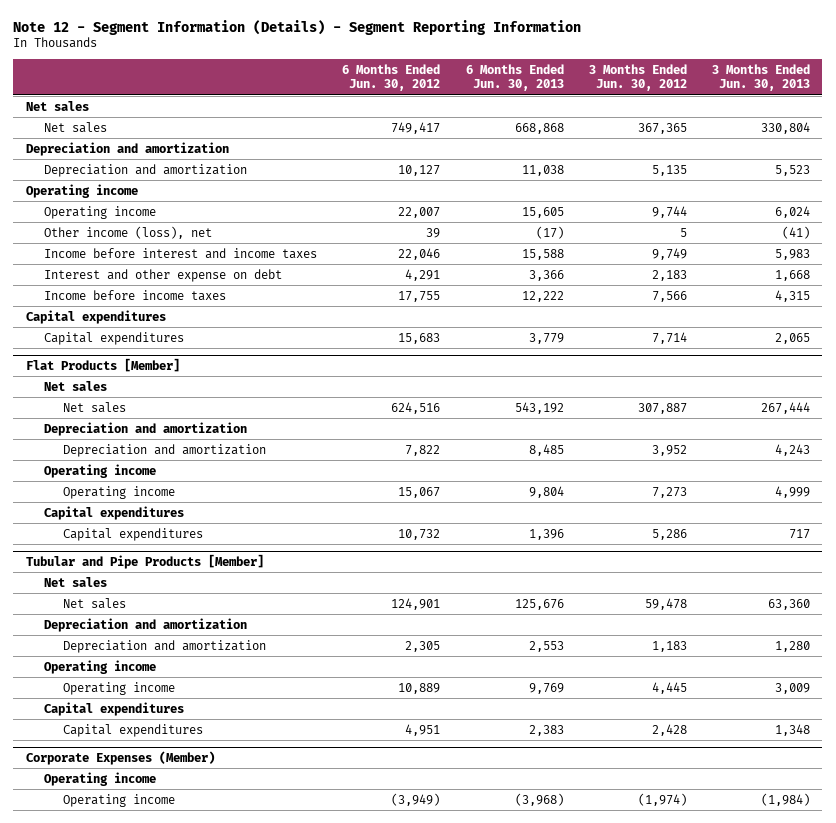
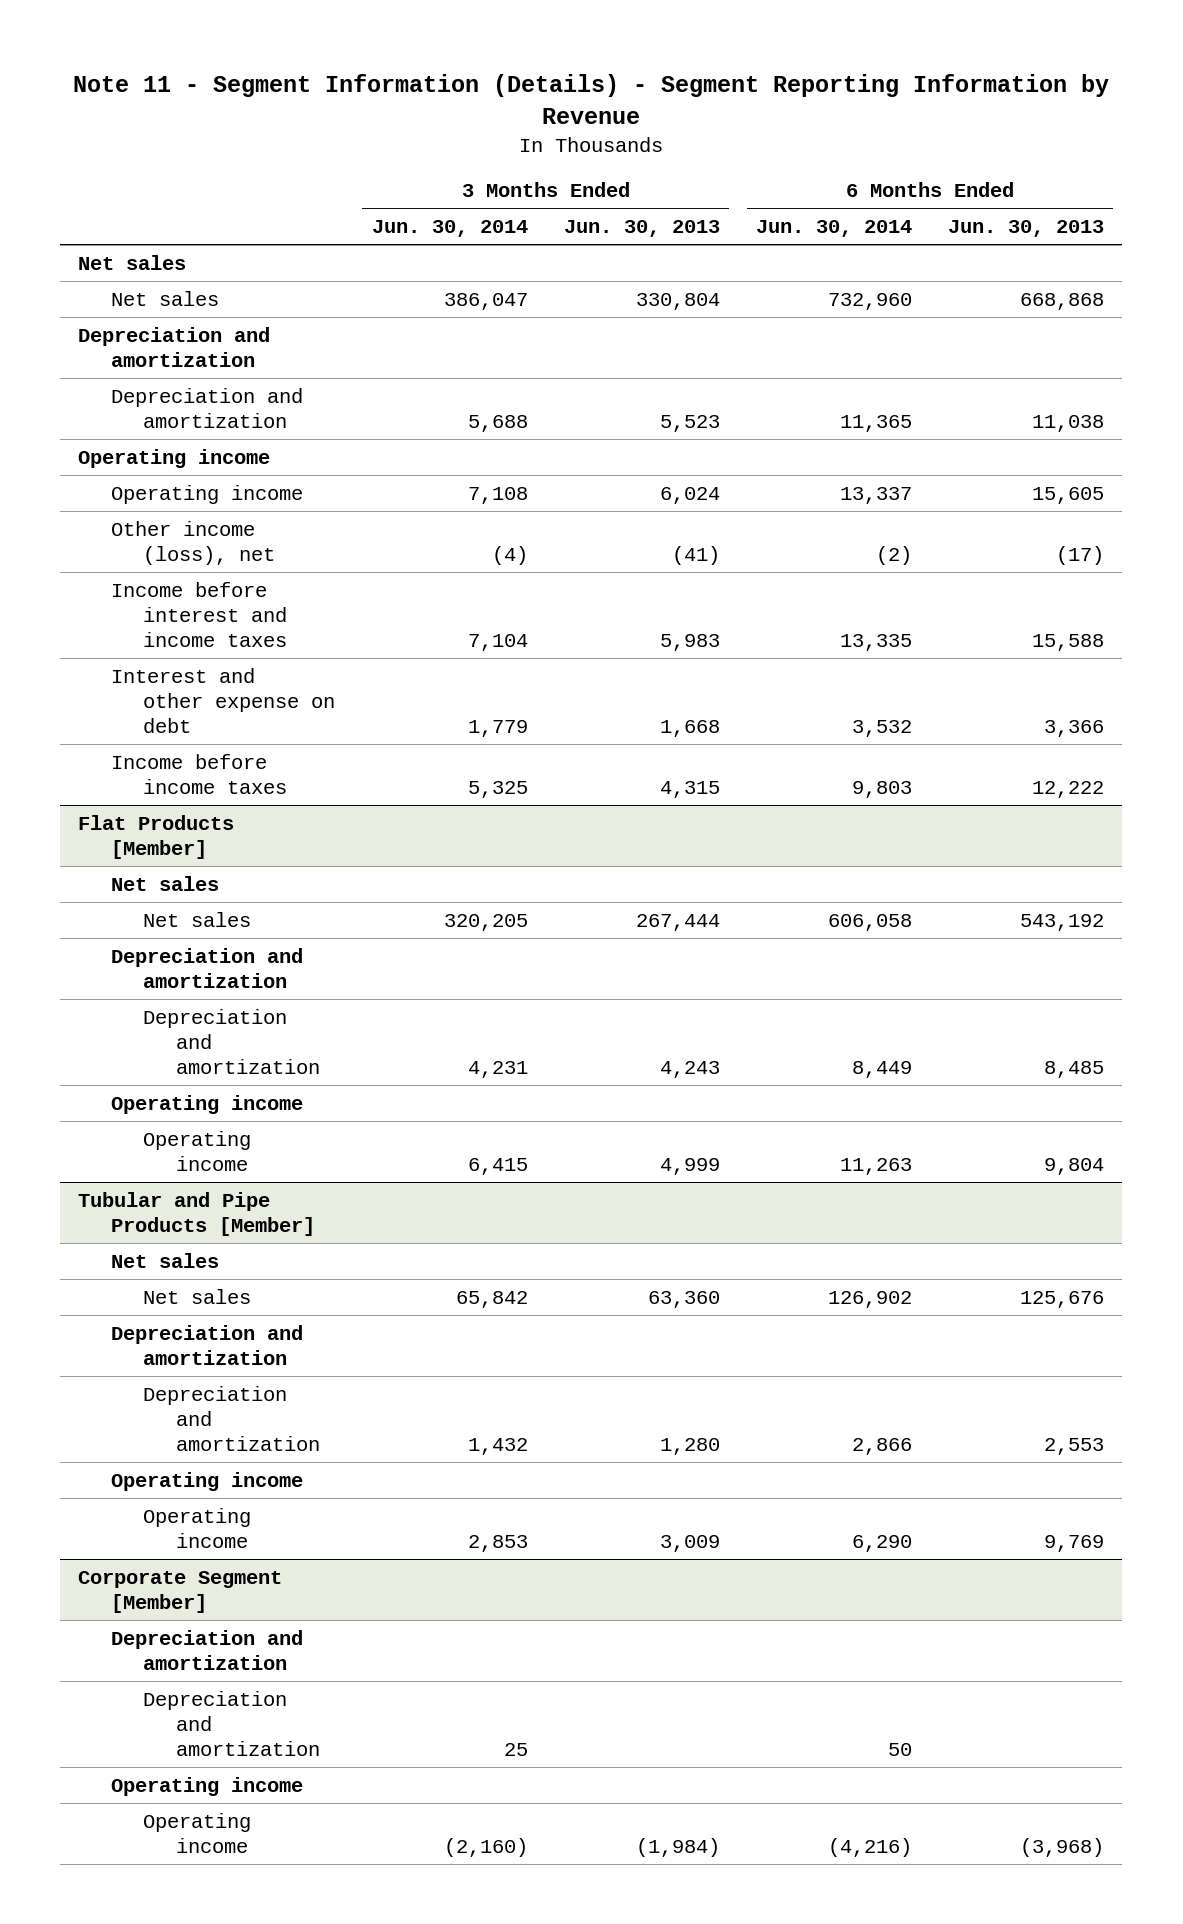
- Note 12 - Segment Information (Details) - Segment Reporting Information
+ Note 11 - Segment Information (Details) - Segment Reporting Information by Revenue
- | 6 Months Ended Jun. 30, 2012 | 6 Months Ended Jun. 30, 2013 | 3 Months Ended Jun. 30, 2012 | 3 Months Ended Jun. 30, 2013
+ | 3 Months Ended Jun. 30, 2014 | 3 Months Ended Jun. 30, 2013 | 6 Months Ended Jun. 30, 2014 | 6 Months Ended Jun. 30, 2013
- Capital expenditures
- Capital expenditures | 15,683 | 3,779 | 7,714 | 2,065
@ Flat Products [Member]
- Capital expenditures
- Capital expenditures | 10,732 | 1,396 | 5,286 | 717
@ Tubular and Pipe Products [Member]
- Capital expenditures
- Capital expenditures | 4,951 | 2,383 | 2,428 | 1,348
- Corporate Expenses (Member)
+ Corporate Segment [Member]
+ Depreciation and amortization
+ Depreciation and amortization | 25 | | 50 |

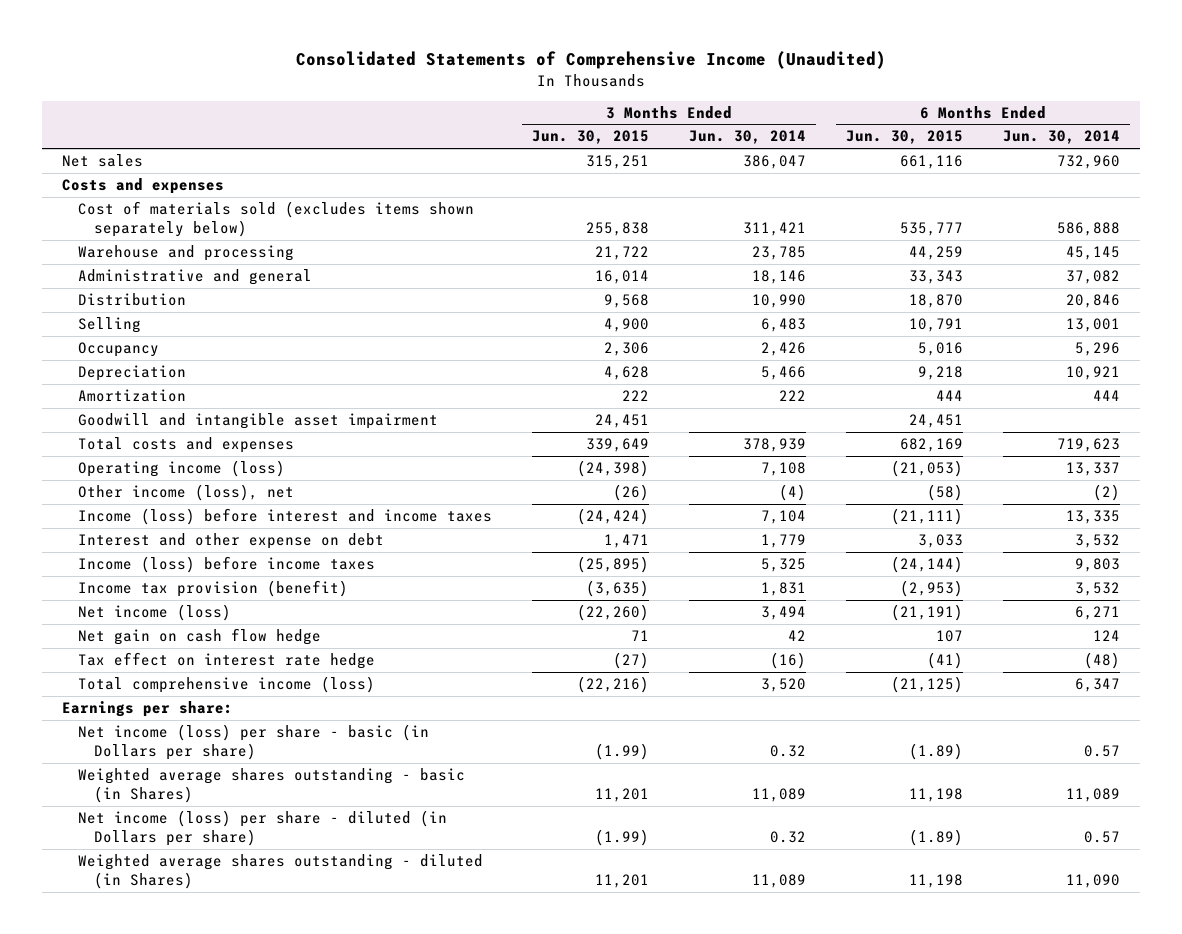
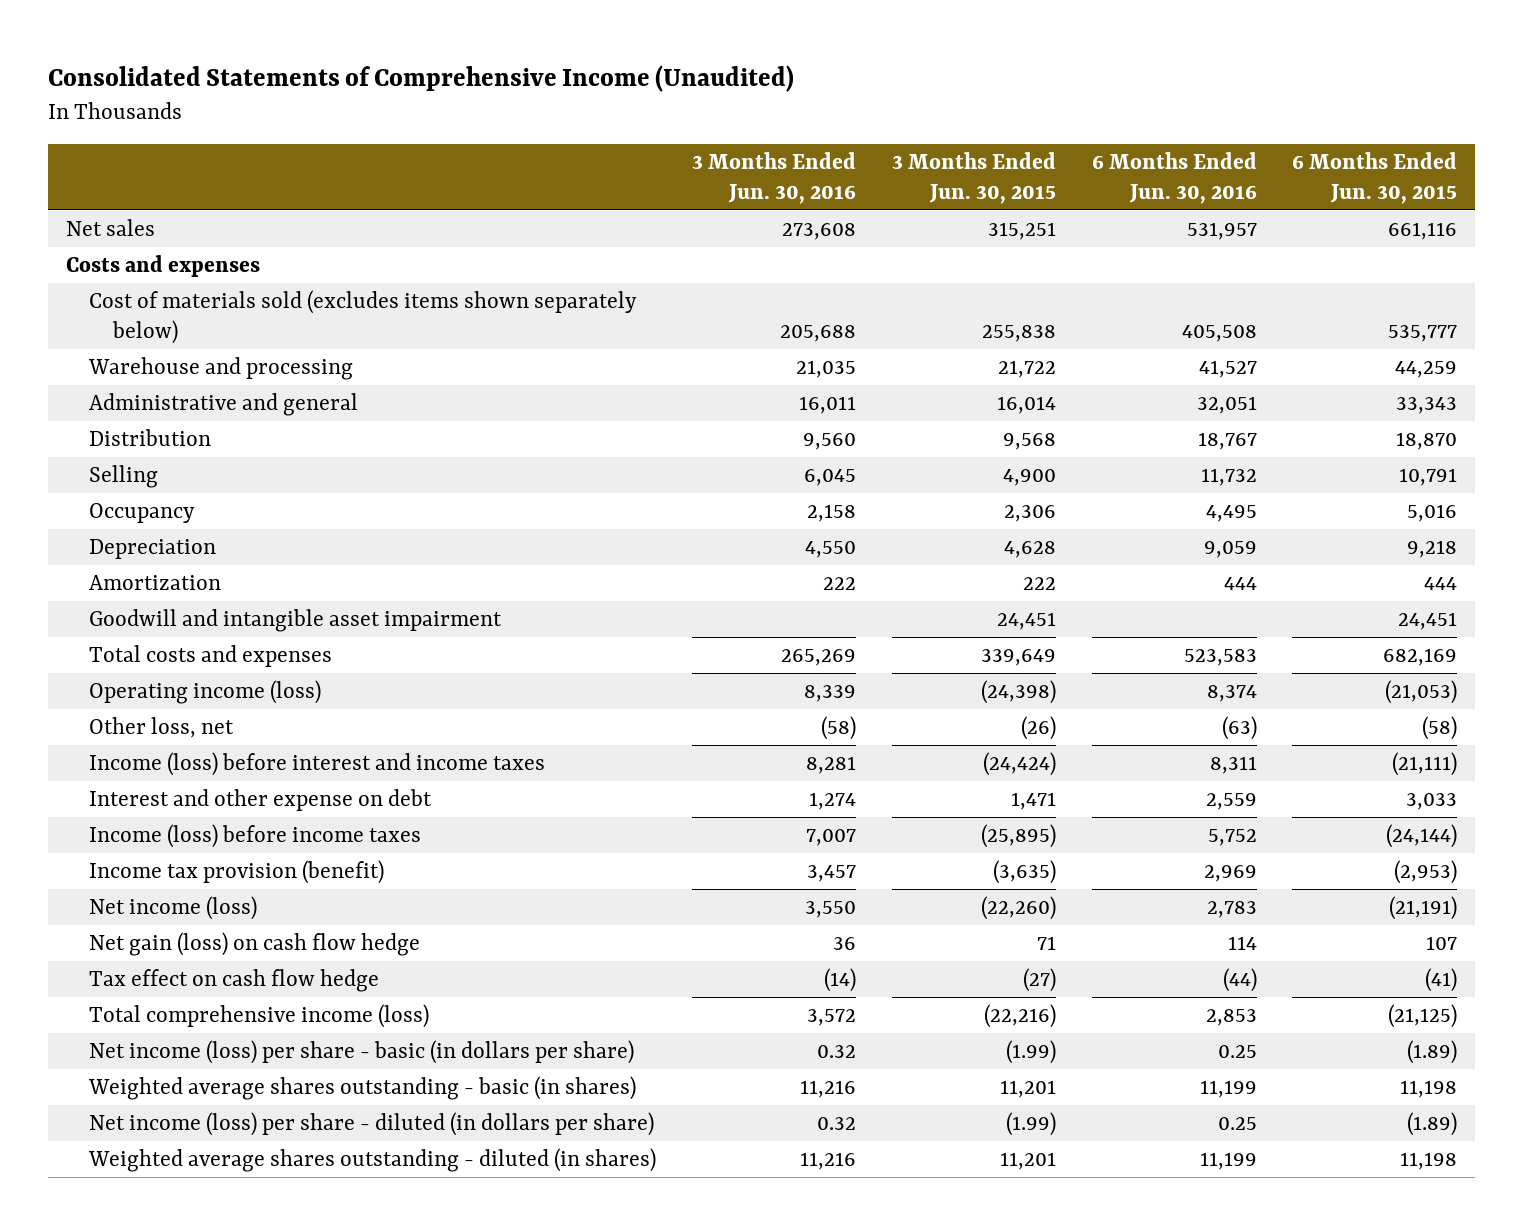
- | 3 Months Ended Jun. 30, 2015 | 3 Months Ended Jun. 30, 2014 | 6 Months Ended Jun. 30, 2015 | 6 Months Ended Jun. 30, 2014
+ | 3 Months Ended Jun. 30, 2016 | 3 Months Ended Jun. 30, 2015 | 6 Months Ended Jun. 30, 2016 | 6 Months Ended Jun. 30, 2015
- Other income (loss), net | (26) | (4) | (58) | (2)
+ Other loss, net | (58) | (26) | (63) | (58)
- Net gain on cash flow hedge | 71 | 42 | 107 | 124
- Tax effect on interest rate hedge | (27) | (16) | (41) | (48)
+ Net gain (loss) on cash flow hedge | 36 | 71 | 114 | 107
+ Tax effect on cash flow hedge | (14) | (27) | (44) | (41)
- Earnings per share:
- Net income (loss) per share - basic (in Dollars per share) | (1.99) | 0.32 | (1.89) | 0.57
- Weighted average shares outstanding - basic (in Shares) | 11,201 | 11,089 | 11,198 | 11,089
- Net income (loss) per share - diluted (in Dollars per share) | (1.99) | 0.32 | (1.89) | 0.57
- Weighted average shares outstanding - diluted (in Shares) | 11,201 | 11,089 | 11,198 | 11,090
+ Net income (loss) per share - basic (in dollars per share) | 0.32 | (1.99) | 0.25 | (1.89)
+ Weighted average shares outstanding - basic (in shares) | 11,216 | 11,201 | 11,199 | 11,198
+ Net income (loss) per share - diluted (in dollars per share) | 0.32 | (1.99) | 0.25 | (1.89)
+ Weighted average shares outstanding - diluted (in shares) | 11,216 | 11,201 | 11,199 | 11,198

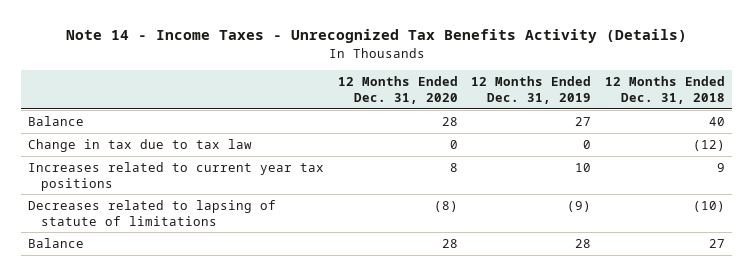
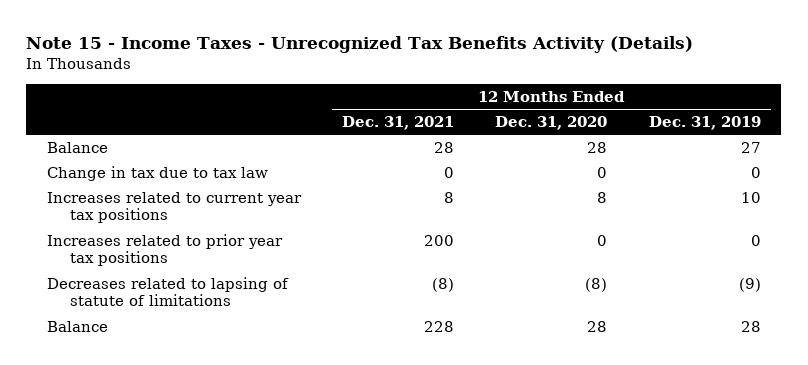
- Note 14 - Income Taxes - Unrecognized Tax Benefits Activity (Details)
+ Note 15 - Income Taxes - Unrecognized Tax Benefits Activity (Details)
- | 12 Months Ended Dec. 31, 2020 | 12 Months Ended Dec. 31, 2019 | 12 Months Ended Dec. 31, 2018
+ | 12 Months Ended Dec. 31, 2021 | 12 Months Ended Dec. 31, 2020 | 12 Months Ended Dec. 31, 2019
+ Increases related to prior year tax positions | 200 | 0 | 0

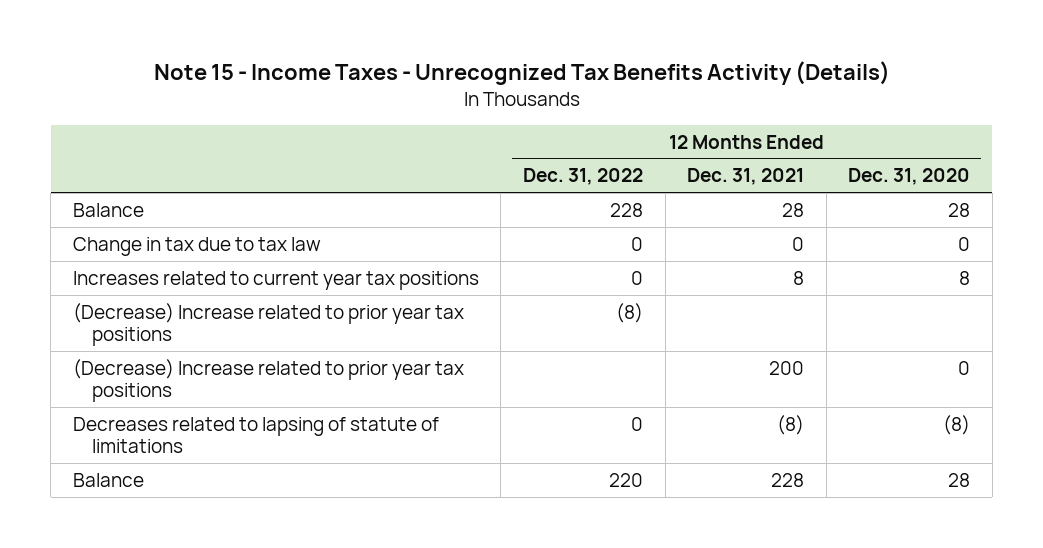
- | 12 Months Ended Dec. 31, 2021 | 12 Months Ended Dec. 31, 2020 | 12 Months Ended Dec. 31, 2019
+ | 12 Months Ended Dec. 31, 2022 | 12 Months Ended Dec. 31, 2021 | 12 Months Ended Dec. 31, 2020
- Increases related to prior year tax positions | 200 | 0 | 0
+ (Decrease) Increase related to prior year tax positions | (8) | |
+ (Decrease) Increase related to prior year tax positions | | 200 | 0

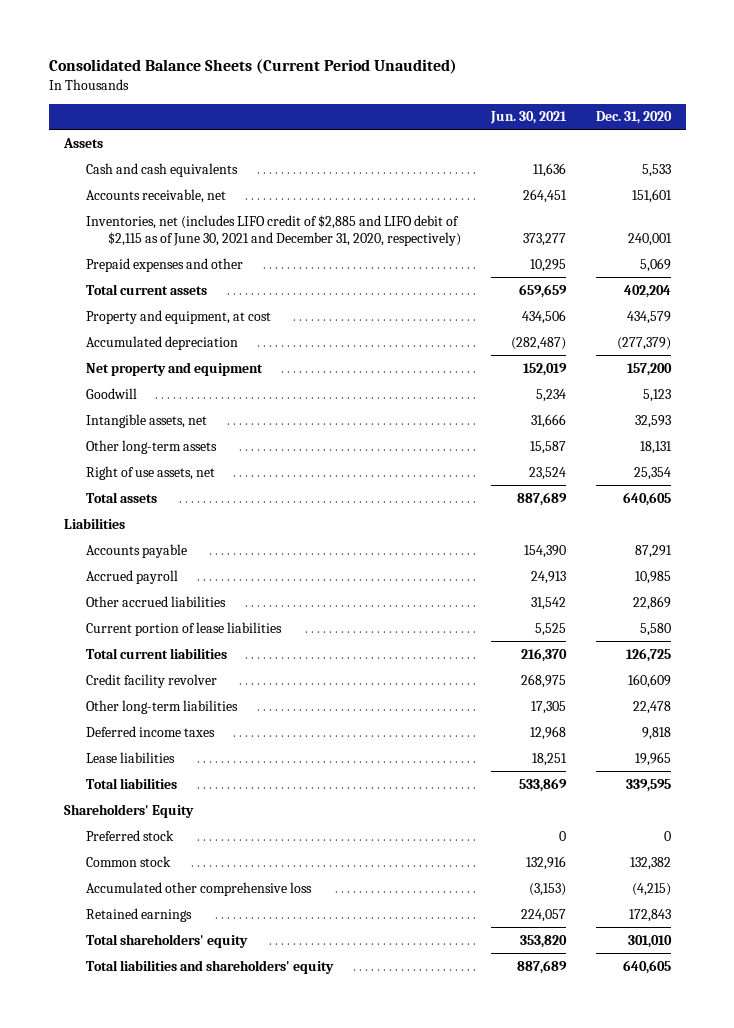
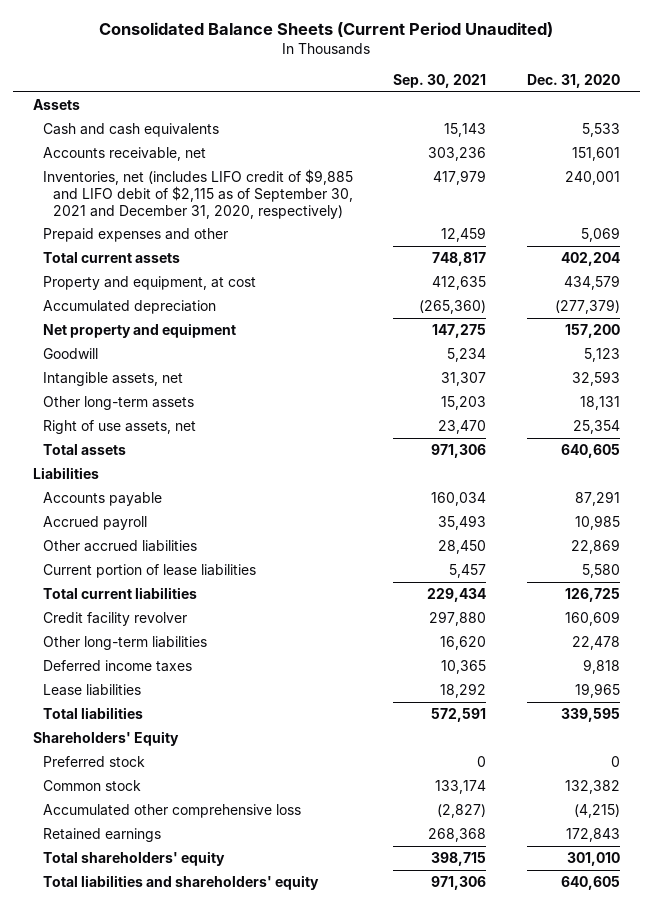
- | Jun. 30, 2021 | Dec. 31, 2020
+ | Sep. 30, 2021 | Dec. 31, 2020
- Inventories, net (includes LIFO credit of $2,885 and LIFO debit of $2,115 as of June 30, 2021 and December 31, 2020, respectively) | 373,277 | 240,001
+ Inventories, net (includes LIFO credit of $9,885 and LIFO debit of $2,115 as of September 30, 2021 and December 31, 2020, respectively) | 417,979 | 240,001

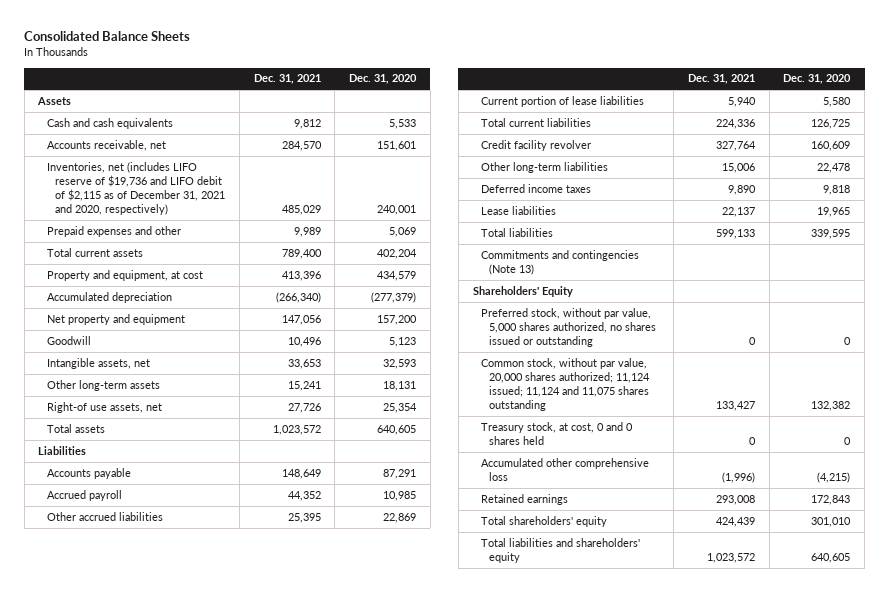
- Consolidated Balance Sheets (Current Period Unaudited)
+ Consolidated Balance Sheets
- | Sep. 30, 2021 | Dec. 31, 2020
+ | Dec. 31, 2021 | Dec. 31, 2020
- Inventories, net (includes LIFO credit of $9,885 and LIFO debit of $2,115 as of September 30, 2021 and December 31, 2020, respectively) | 417,979 | 240,001
+ Inventories, net (includes LIFO reserve of $19,736 and LIFO debit of $2,115 as of December 31, 2021 and 2020, respectively) | 485,029 | 240,001
- Right of use assets, net | 23,470 | 25,354
+ Right-of use assets, net | 27,726 | 25,354
+ Commitments and contingencies (Note 13)
- Preferred stock | 0 | 0
- Common stock | 133,174 | 132,382
+ Preferred stock, without par value, 5,000 shares authorized, no shares issued or outstanding | 0 | 0
+ Common stock, without par value, 20,000 shares authorized; 11,124 issued; 11,124 and 11,075 shares outstanding | 133,427 | 132,382
+ Treasury stock, at cost, 0 and 0 shares held | 0 | 0

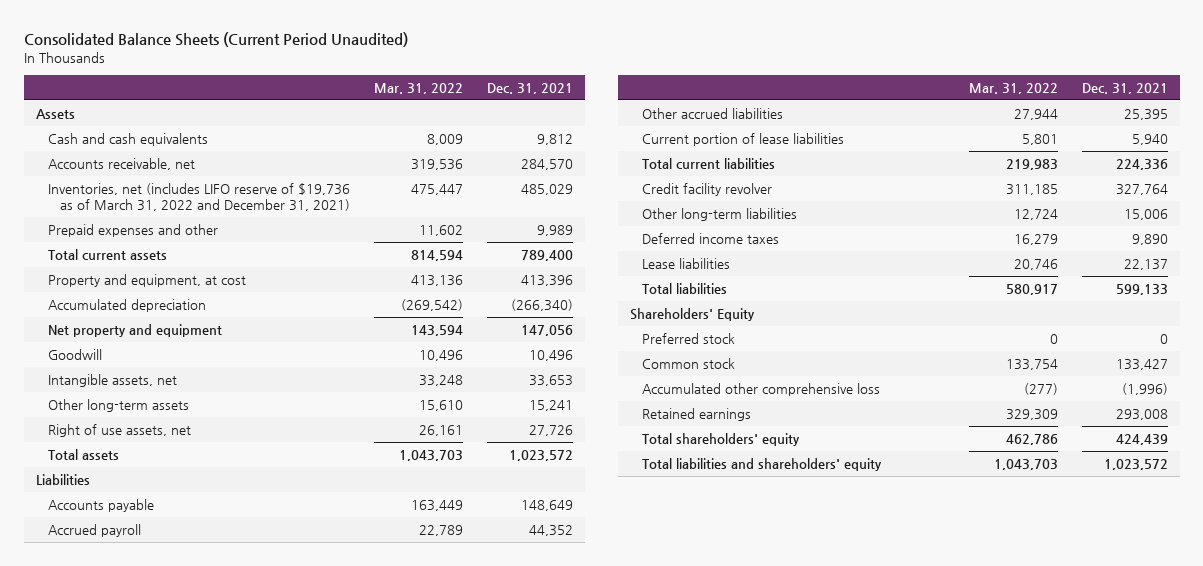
- Consolidated Balance Sheets
+ Consolidated Balance Sheets (Current Period Unaudited)
- | Dec. 31, 2021 | Dec. 31, 2020
+ | Mar. 31, 2022 | Dec. 31, 2021
- Inventories, net (includes LIFO reserve of $19,736 and LIFO debit of $2,115 as of December 31, 2021 and 2020, respectively) | 485,029 | 240,001
+ Inventories, net (includes LIFO reserve of $19,736 as of March 31, 2022 and December 31, 2021) | 475,447 | 485,029
- Right-of use assets, net | 27,726 | 25,354
+ Right of use assets, net | 26,161 | 27,726
- Commitments and contingencies (Note 13)
- Preferred stock, without par value, 5,000 shares authorized, no shares issued or outstanding | 0 | 0
- Common stock, without par value, 20,000 shares authorized; 11,124 issued; 11,124 and 11,075 shares outstanding | 133,427 | 132,382
- Treasury stock, at cost, 0 and 0 shares held | 0 | 0
+ Preferred stock | 0 | 0
+ Common stock | 133,754 | 133,427

